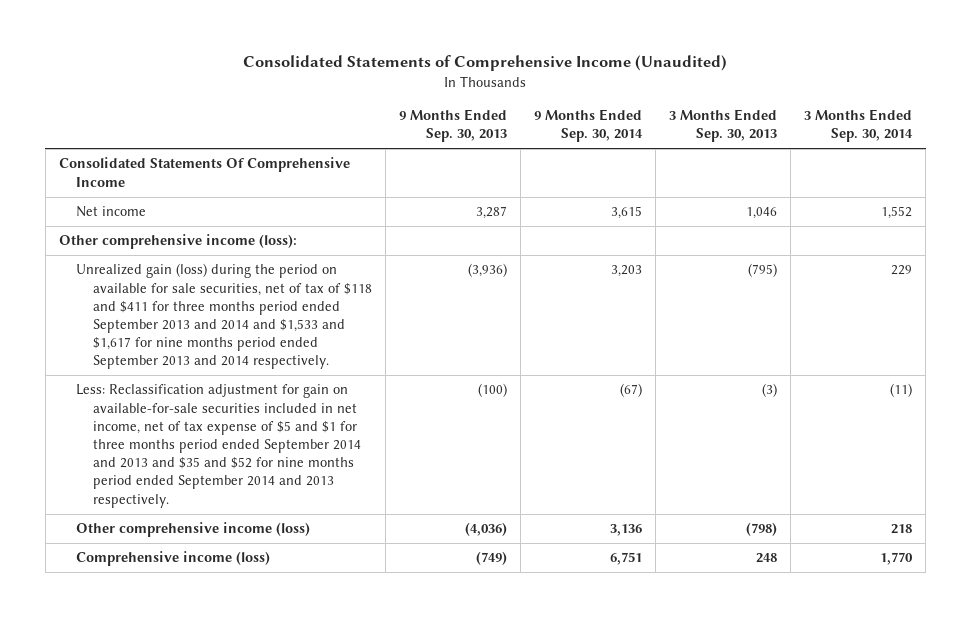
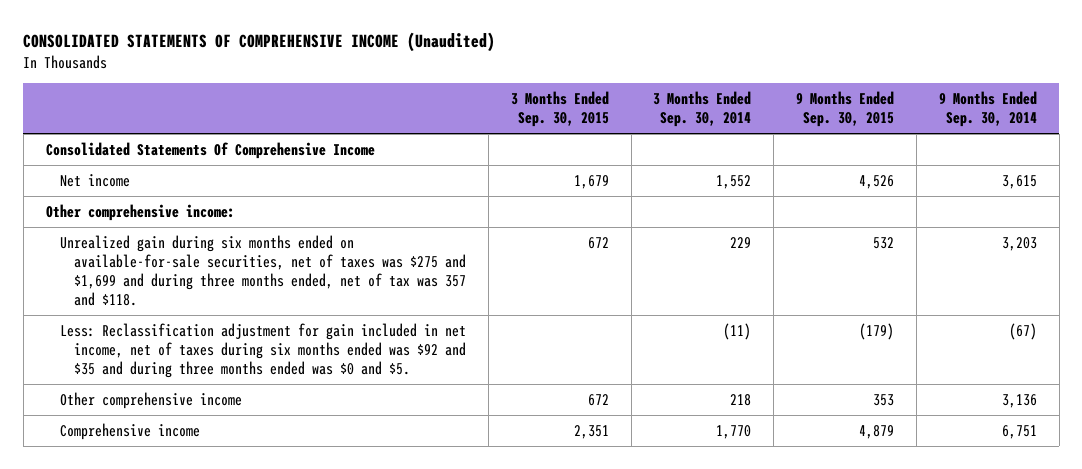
- Consolidated Statements of Comprehensive Income (Unaudited)
+ CONSOLIDATED STATEMENTS OF COMPREHENSIVE INCOME (Unaudited)
- | 9 Months Ended Sep. 30, 2013 | 9 Months Ended Sep. 30, 2014 | 3 Months Ended Sep. 30, 2013 | 3 Months Ended Sep. 30, 2014
+ | 3 Months Ended Sep. 30, 2015 | 3 Months Ended Sep. 30, 2014 | 9 Months Ended Sep. 30, 2015 | 9 Months Ended Sep. 30, 2014
- Other comprehensive income (loss):
- Unrealized gain (loss) during the period on available for sale securities, net of tax of $118 and $411 for three months period ended September 2013 and 2014 and $1,533 and $1,617 for nine months period ended September 2013 and 2014 respectively. | (3,936) | 3,203 | (795) | 229
- Less: Reclassification adjustment for gain on available-for-sale securities included in net income, net of tax expense of $5 and $1 for three months period ended September 2014 and 2013 and $35 and $52 for nine months period ended September 2014 and 2013 respectively. | (100) | (67) | (3) | (11)
- Other comprehensive income (loss) | (4,036) | 3,136 | (798) | 218
- Comprehensive income (loss) | (749) | 6,751 | 248 | 1,770
+ Other comprehensive income:
+ Unrealized gain during six months ended on available-for-sale securities, net of taxes was $275 and $1,699 and during three months ended, net of tax was 357 and $118. | 672 | 229 | 532 | 3,203
+ Less: Reclassification adjustment for gain included in net income, net of taxes during six months ended was $92 and $35 and during three months ended was $0 and $5. | | (11) | (179) | (67)
+ Other comprehensive income | 672 | 218 | 353 | 3,136
+ Comprehensive income | 2,351 | 1,770 | 4,879 | 6,751

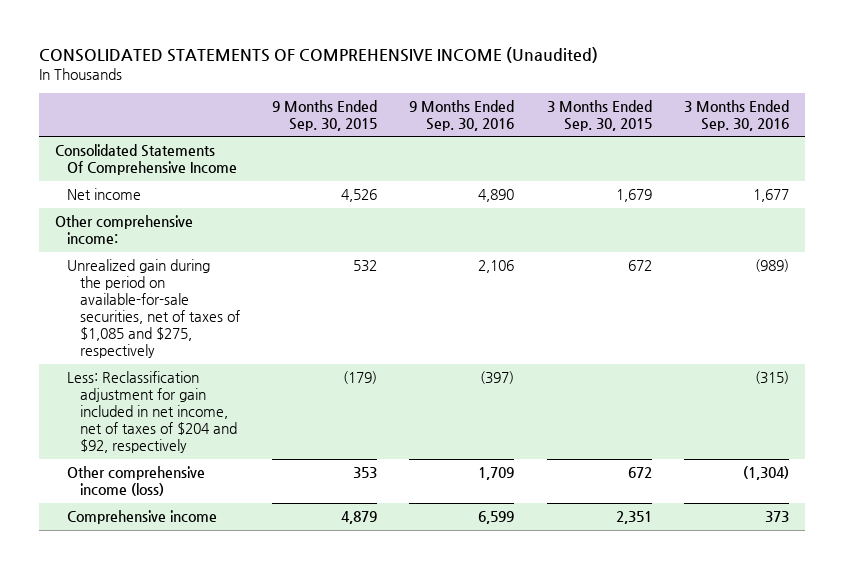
- | 3 Months Ended Sep. 30, 2015 | 3 Months Ended Sep. 30, 2014 | 9 Months Ended Sep. 30, 2015 | 9 Months Ended Sep. 30, 2014
+ | 9 Months Ended Sep. 30, 2015 | 9 Months Ended Sep. 30, 2016 | 3 Months Ended Sep. 30, 2015 | 3 Months Ended Sep. 30, 2016
- Unrealized gain during six months ended on available-for-sale securities, net of taxes was $275 and $1,699 and during three months ended, net of tax was 357 and $118. | 672 | 229 | 532 | 3,203
- Less: Reclassification adjustment for gain included in net income, net of taxes during six months ended was $92 and $35 and during three months ended was $0 and $5. | | (11) | (179) | (67)
- Other comprehensive income | 672 | 218 | 353 | 3,136
+ Unrealized gain during the period on available-for-sale securities, net of taxes of $1,085 and $275, respectively | 532 | 2,106 | 672 | (989)
+ Less: Reclassification adjustment for gain included in net income, net of taxes of $204 and $92, respectively | (179) | (397) | | (315)
+ Other comprehensive income (loss) | 353 | 1,709 | 672 | (1,304)

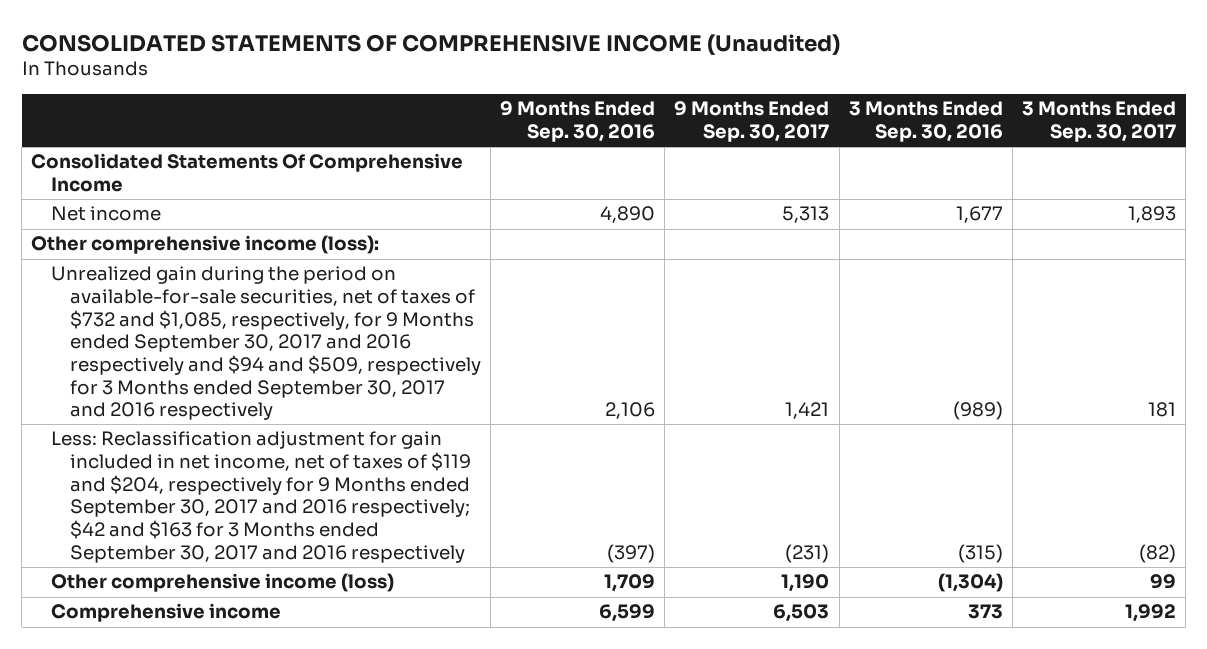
- | 9 Months Ended Sep. 30, 2015 | 9 Months Ended Sep. 30, 2016 | 3 Months Ended Sep. 30, 2015 | 3 Months Ended Sep. 30, 2016
+ | 9 Months Ended Sep. 30, 2016 | 9 Months Ended Sep. 30, 2017 | 3 Months Ended Sep. 30, 2016 | 3 Months Ended Sep. 30, 2017
- Other comprehensive income:
- Unrealized gain during the period on available-for-sale securities, net of taxes of $1,085 and $275, respectively | 532 | 2,106 | 672 | (989)
- Less: Reclassification adjustment for gain included in net income, net of taxes of $204 and $92, respectively | (179) | (397) | | (315)
+ Other comprehensive income (loss):
+ Unrealized gain during the period on available-for-sale securities, net of taxes of $732 and $1,085, respectively, for 9 Months ended September 30, 2017 and 2016 respectively and $94 and $509, respectively for 3 Months ended September 30, 2017 and 2016 respectively | 2,106 | 1,421 | (989) | 181
+ Less: Reclassification adjustment for gain included in net income, net of taxes of $119 and $204, respectively for 9 Months ended September 30, 2017 and 2016 respectively; $42 and $163 for 3 Months ended September 30, 2017 and 2016 respectively | (397) | (231) | (315) | (82)

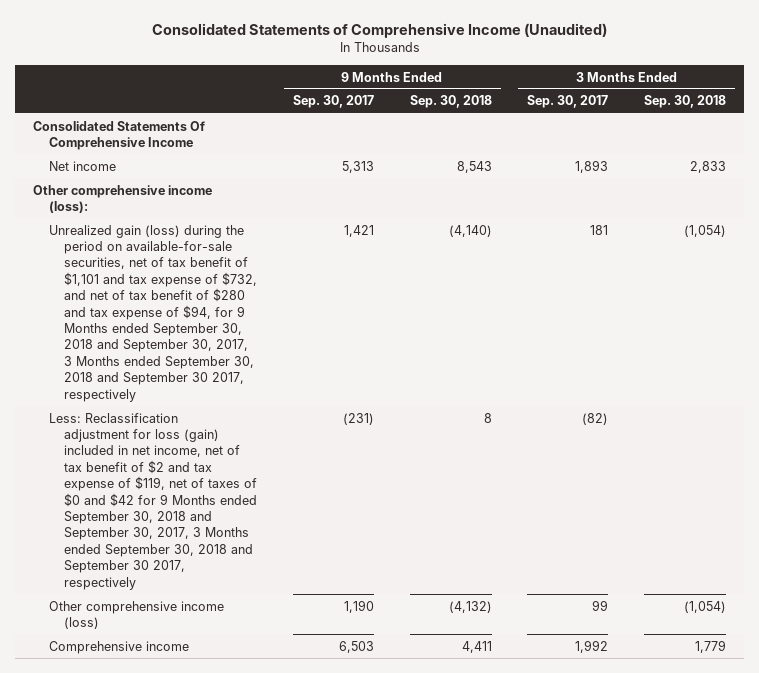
- CONSOLIDATED STATEMENTS OF COMPREHENSIVE INCOME (Unaudited)
+ Consolidated Statements of Comprehensive Income (Unaudited)
- | 9 Months Ended Sep. 30, 2016 | 9 Months Ended Sep. 30, 2017 | 3 Months Ended Sep. 30, 2016 | 3 Months Ended Sep. 30, 2017
+ | 9 Months Ended Sep. 30, 2017 | 9 Months Ended Sep. 30, 2018 | 3 Months Ended Sep. 30, 2017 | 3 Months Ended Sep. 30, 2018
- Unrealized gain during the period on available-for-sale securities, net of taxes of $732 and $1,085, respectively, for 9 Months ended September 30, 2017 and 2016 respectively and $94 and $509, respectively for 3 Months ended September 30, 2017 and 2016 respectively | 2,106 | 1,421 | (989) | 181
- Less: Reclassification adjustment for gain included in net income, net of taxes of $119 and $204, respectively for 9 Months ended September 30, 2017 and 2016 respectively; $42 and $163 for 3 Months ended September 30, 2017 and 2016 respectively | (397) | (231) | (315) | (82)
+ Unrealized gain (loss) during the period on available-for-sale securities, net of tax benefit of $1,101 and tax expense of $732, and net of tax benefit of $280 and tax expense of $94, for 9 Months ended September 30, 2018 and September 30, 2017, 3 Months ended September 30, 2018 and September 30 2017, respectively | 1,421 | (4,140) | 181 | (1,054)
+ Less: Reclassification adjustment for loss (gain) included in net income, net of tax benefit of $2 and tax expense of $119, net of taxes of $0 and $42 for 9 Months ended September 30, 2018 and September 30, 2017, 3 Months ended September 30, 2018 and September 30 2017, respectively | (231) | 8 | (82) |

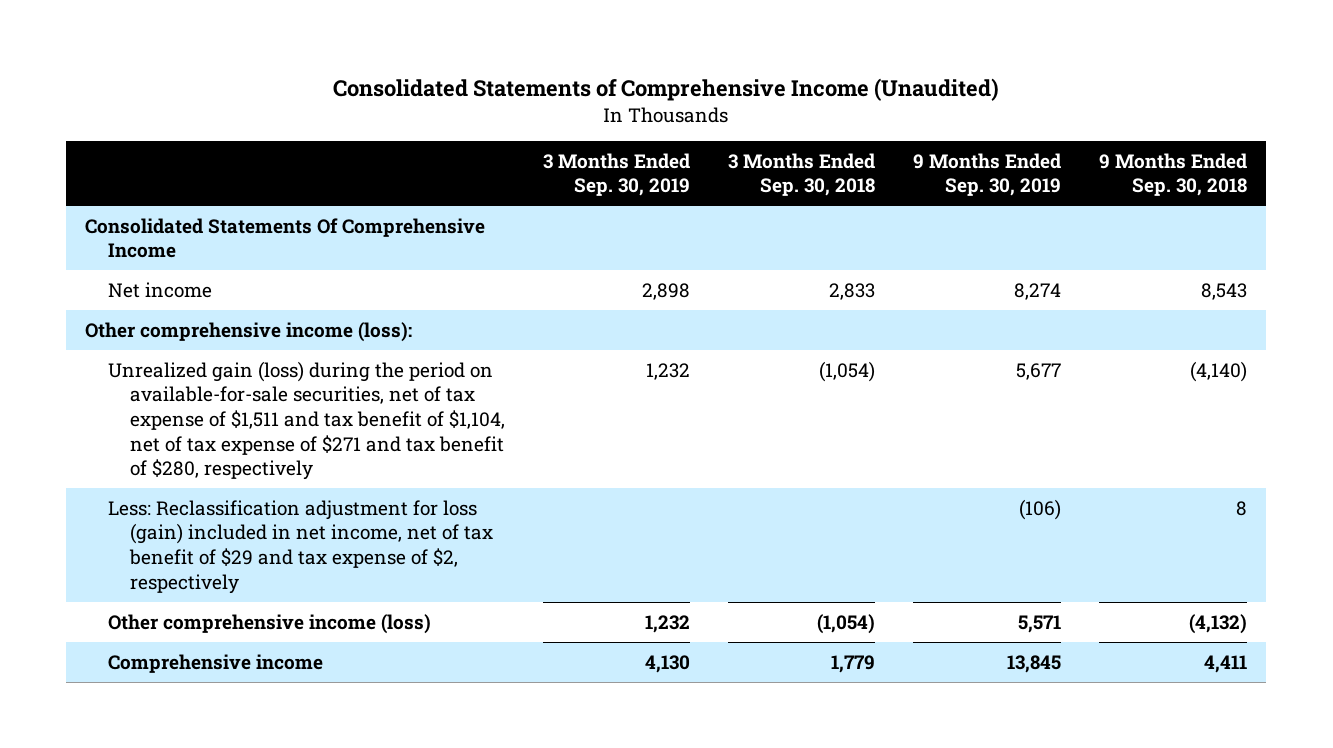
- | 9 Months Ended Sep. 30, 2017 | 9 Months Ended Sep. 30, 2018 | 3 Months Ended Sep. 30, 2017 | 3 Months Ended Sep. 30, 2018
+ | 3 Months Ended Sep. 30, 2019 | 3 Months Ended Sep. 30, 2018 | 9 Months Ended Sep. 30, 2019 | 9 Months Ended Sep. 30, 2018
- Unrealized gain (loss) during the period on available-for-sale securities, net of tax benefit of $1,101 and tax expense of $732, and net of tax benefit of $280 and tax expense of $94, for 9 Months ended September 30, 2018 and September 30, 2017, 3 Months ended September 30, 2018 and September 30 2017, respectively | 1,421 | (4,140) | 181 | (1,054)
- Less: Reclassification adjustment for loss (gain) included in net income, net of tax benefit of $2 and tax expense of $119, net of taxes of $0 and $42 for 9 Months ended September 30, 2018 and September 30, 2017, 3 Months ended September 30, 2018 and September 30 2017, respectively | (231) | 8 | (82) |
+ Unrealized gain (loss) during the period on available-for-sale securities, net of tax expense of $1,511 and tax benefit of $1,104, net of tax expense of $271 and tax benefit of $280, respectively | 1,232 | (1,054) | 5,677 | (4,140)
+ Less: Reclassification adjustment for loss (gain) included in net income, net of tax benefit of $29 and tax expense of $2, respectively | | | (106) | 8

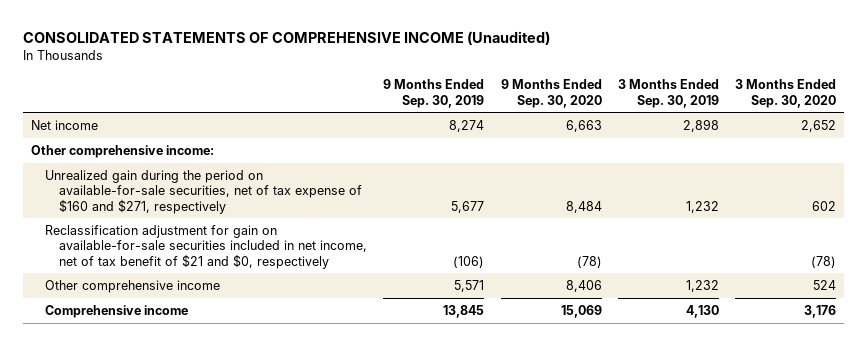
- Consolidated Statements of Comprehensive Income (Unaudited)
+ CONSOLIDATED STATEMENTS OF COMPREHENSIVE INCOME (Unaudited)
- | 3 Months Ended Sep. 30, 2019 | 3 Months Ended Sep. 30, 2018 | 9 Months Ended Sep. 30, 2019 | 9 Months Ended Sep. 30, 2018
+ | 9 Months Ended Sep. 30, 2019 | 9 Months Ended Sep. 30, 2020 | 3 Months Ended Sep. 30, 2019 | 3 Months Ended Sep. 30, 2020
- Consolidated Statements Of Comprehensive Income
- Other comprehensive income (loss):
- Unrealized gain (loss) during the period on available-for-sale securities, net of tax expense of $1,511 and tax benefit of $1,104, net of tax expense of $271 and tax benefit of $280, respectively | 1,232 | (1,054) | 5,677 | (4,140)
- Less: Reclassification adjustment for loss (gain) included in net income, net of tax benefit of $29 and tax expense of $2, respectively | | | (106) | 8
- Other comprehensive income (loss) | 1,232 | (1,054) | 5,571 | (4,132)
+ Other comprehensive income:
+ Unrealized gain during the period on available-for-sale securities, net of tax expense of $160 and $271, respectively | 5,677 | 8,484 | 1,232 | 602
+ Reclassification adjustment for gain on available-for-sale securities included in net income, net of tax benefit of $21 and $0, respectively | (106) | (78) | | (78)
+ Other comprehensive income | 5,571 | 8,406 | 1,232 | 524

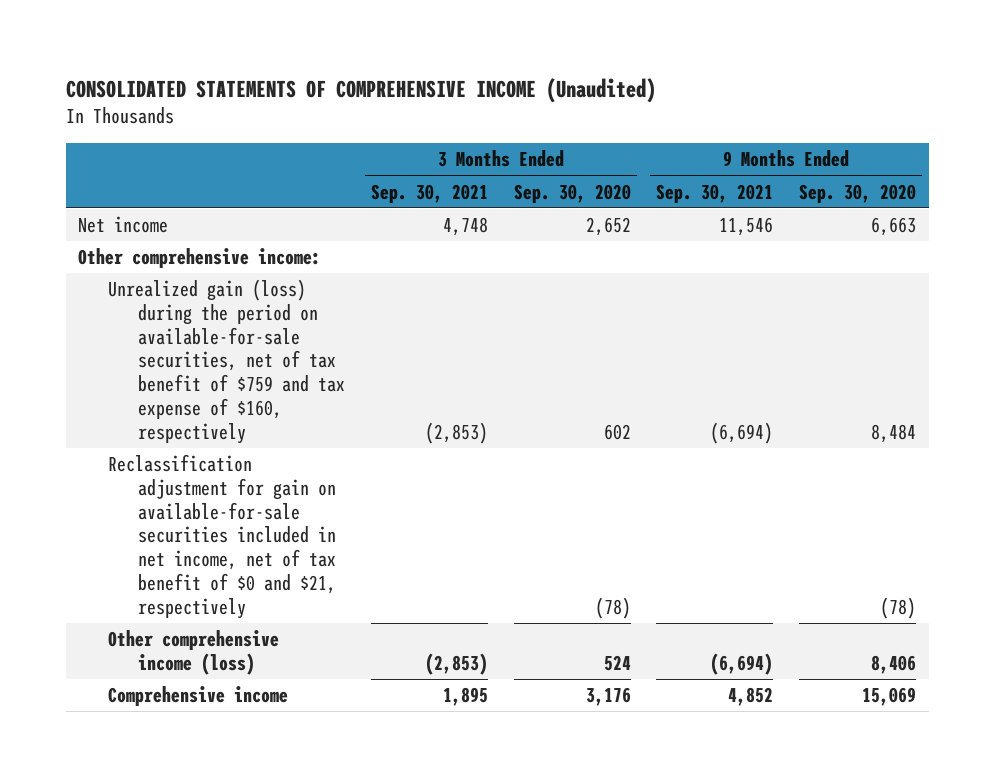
- | 9 Months Ended Sep. 30, 2019 | 9 Months Ended Sep. 30, 2020 | 3 Months Ended Sep. 30, 2019 | 3 Months Ended Sep. 30, 2020
+ | 3 Months Ended Sep. 30, 2021 | 3 Months Ended Sep. 30, 2020 | 9 Months Ended Sep. 30, 2021 | 9 Months Ended Sep. 30, 2020
- Unrealized gain during the period on available-for-sale securities, net of tax expense of $160 and $271, respectively | 5,677 | 8,484 | 1,232 | 602
- Reclassification adjustment for gain on available-for-sale securities included in net income, net of tax benefit of $21 and $0, respectively | (106) | (78) | | (78)
- Other comprehensive income | 5,571 | 8,406 | 1,232 | 524
+ Unrealized gain (loss) during the period on available-for-sale securities, net of tax benefit of $759 and tax expense of $160, respectively | (2,853) | 602 | (6,694) | 8,484
+ Reclassification adjustment for gain on available-for-sale securities included in net income, net of tax benefit of $0 and $21, respectively | | (78) | | (78)
+ Other comprehensive income (loss) | (2,853) | 524 | (6,694) | 8,406

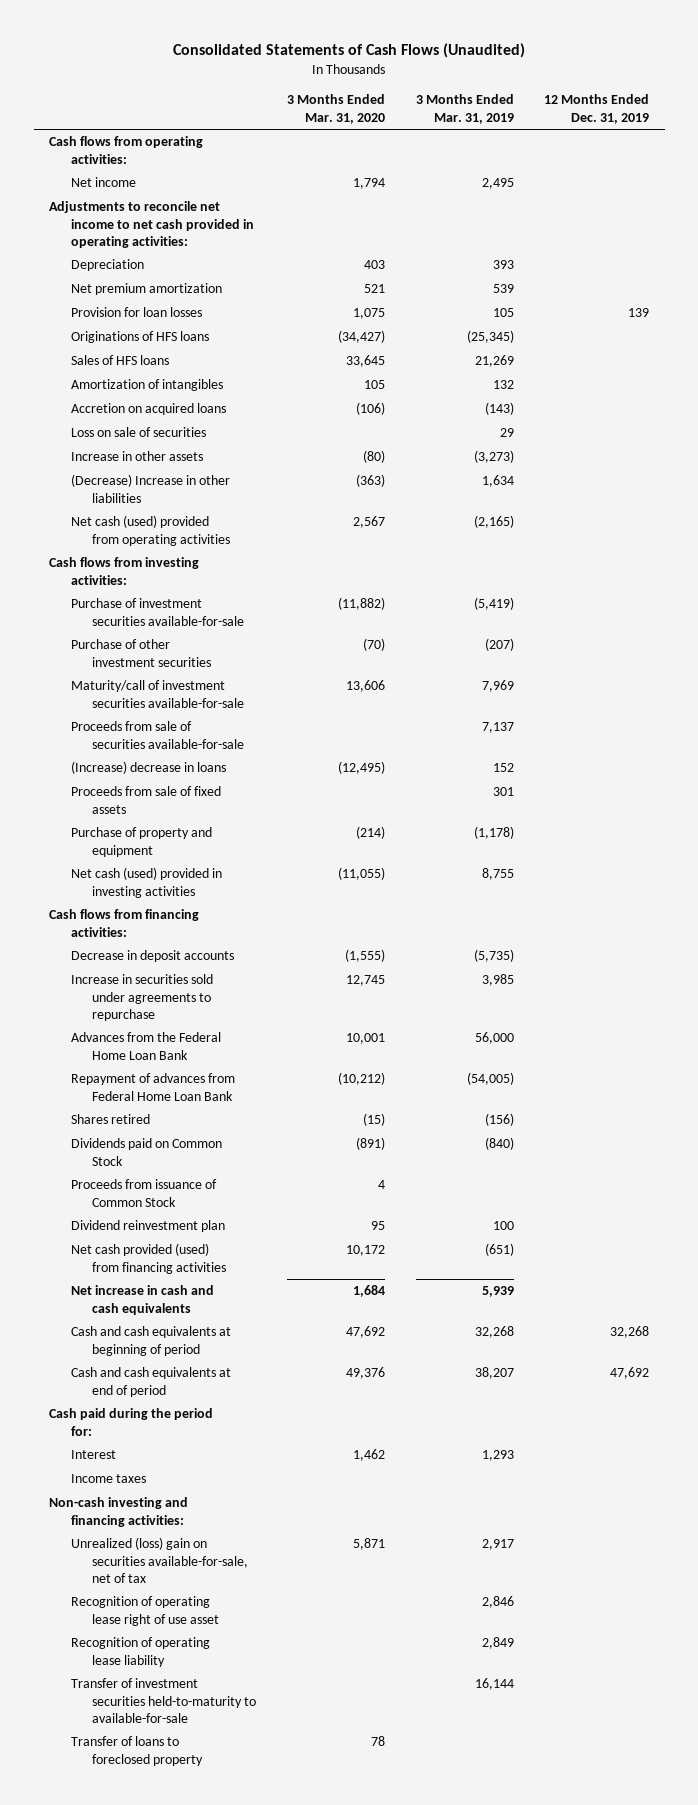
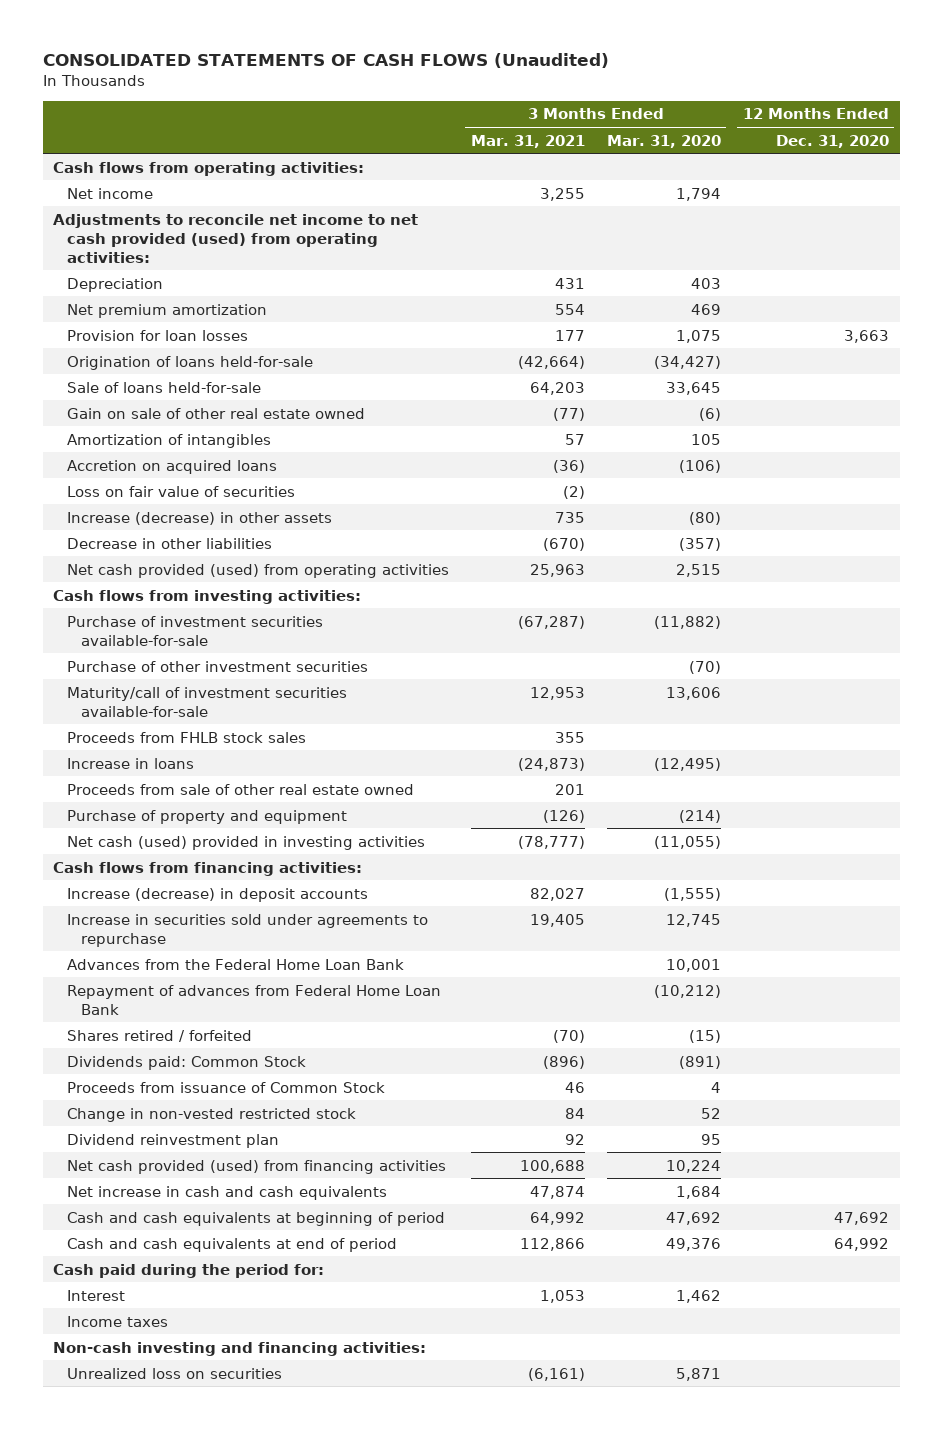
- Consolidated Statements of Cash Flows (Unaudited)
+ CONSOLIDATED STATEMENTS OF CASH FLOWS (Unaudited)
- | 3 Months Ended Mar. 31, 2020 | 3 Months Ended Mar. 31, 2019 | 12 Months Ended Dec. 31, 2019
+ | 3 Months Ended Mar. 31, 2021 | 3 Months Ended Mar. 31, 2020 | 12 Months Ended Dec. 31, 2020
- Adjustments to reconcile net income to net cash provided in operating activities:
+ Adjustments to reconcile net income to net cash provided (used) from operating activities:
- Net premium amortization | 521 | 539 |
+ Net premium amortization | 554 | 469 |
- Originations of HFS loans | (34,427) | (25,345) |
- Sales of HFS loans | 33,645 | 21,269 |
+ Origination of loans held-for-sale | (42,664) | (34,427) |
+ Sale of loans held-for-sale | 64,203 | 33,645 |
+ Gain on sale of other real estate owned | (77) | (6) |
- Loss on sale of securities | | 29 |
- Increase in other assets | (80) | (3,273) |
- (Decrease) Increase in other liabilities | (363) | 1,634 |
- Net cash (used) provided from operating activities | 2,567 | (2,165) |
+ Loss on fair value of securities | (2) | |
+ Increase (decrease) in other assets | 735 | (80) |
+ Decrease in other liabilities | (670) | (357) |
+ Net cash provided (used) from operating activities | 25,963 | 2,515 |
- Proceeds from sale of securities available-for-sale | | 7,137 |
- (Increase) decrease in loans | (12,495) | 152 |
- Proceeds from sale of fixed assets | | 301 |
+ Proceeds from FHLB stock sales | 355 | |
+ Increase in loans | (24,873) | (12,495) |
+ Proceeds from sale of other real estate owned | 201 | |
- Decrease in deposit accounts | (1,555) | (5,735) |
+ Increase (decrease) in deposit accounts | 82,027 | (1,555) |
- Shares retired | (15) | (156) |
- Dividends paid on Common Stock | (891) | (840) |
+ Shares retired / forfeited | (70) | (15) |
+ Dividends paid: Common Stock | (896) | (891) |
+ Change in non-vested restricted stock | 84 | 52 |
- Net cash provided (used) from financing activities | 10,172 | (651) |
+ Net cash provided (used) from financing activities | 100,688 | 10,224 |
- Unrealized (loss) gain on securities available-for-sale, net of tax | 5,871 | 2,917 |
- Recognition of operating lease right of use asset | | 2,846 |
- Recognition of operating lease liability | | 2,849 |
- Transfer of investment securities held-to-maturity to available-for-sale | | 16,144 |
- Transfer of loans to foreclosed property | 78 | |
+ Unrealized loss on securities | (6,161) | 5,871 |

